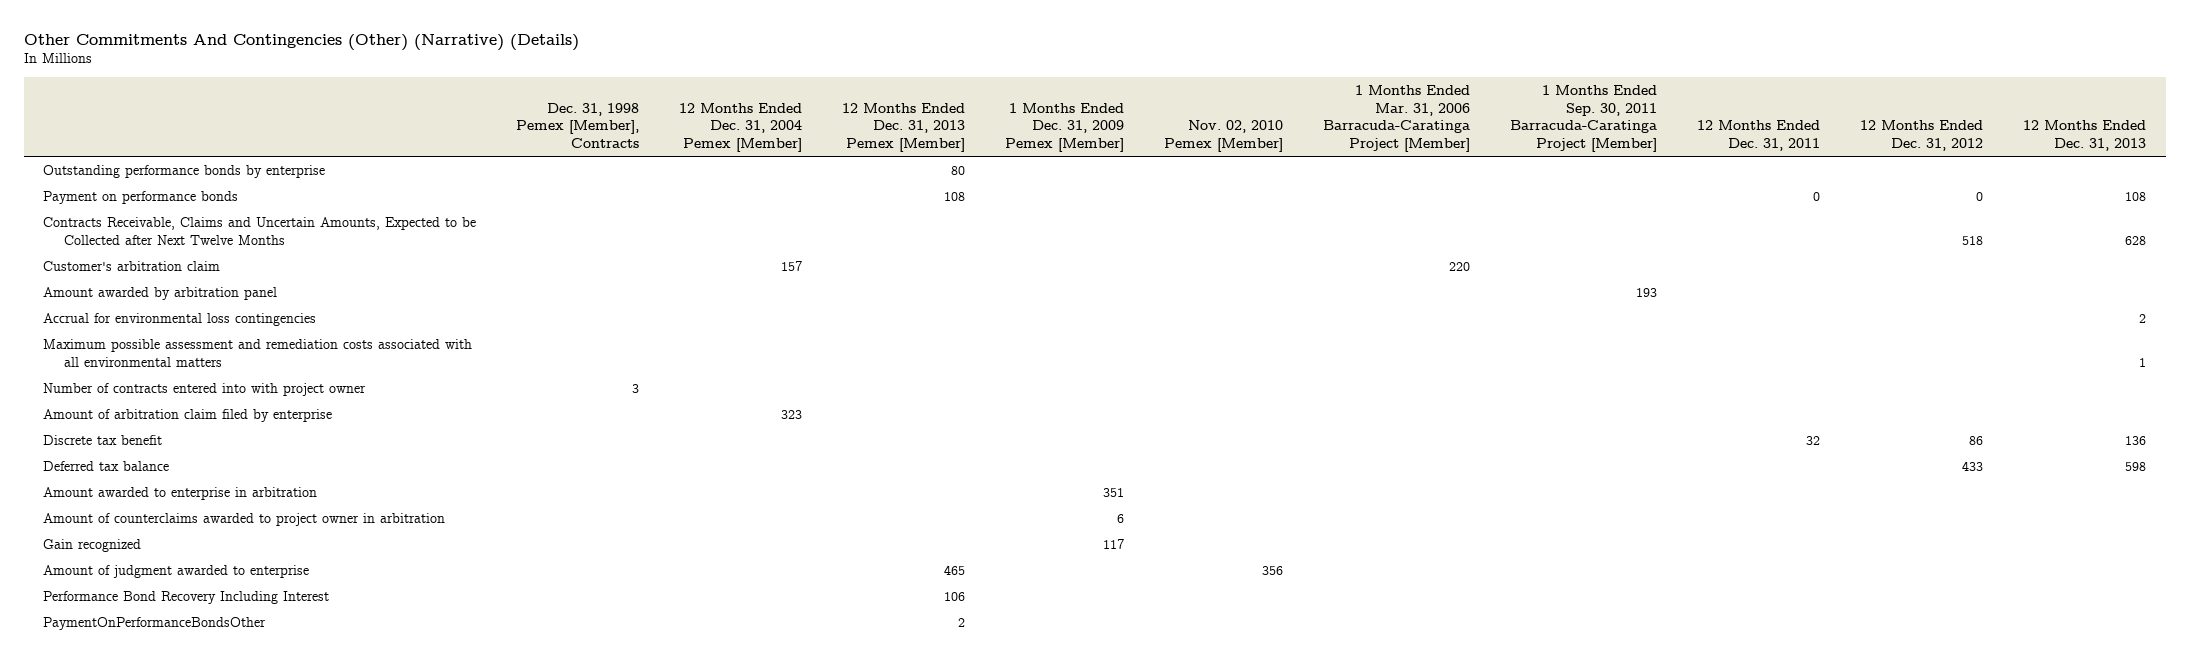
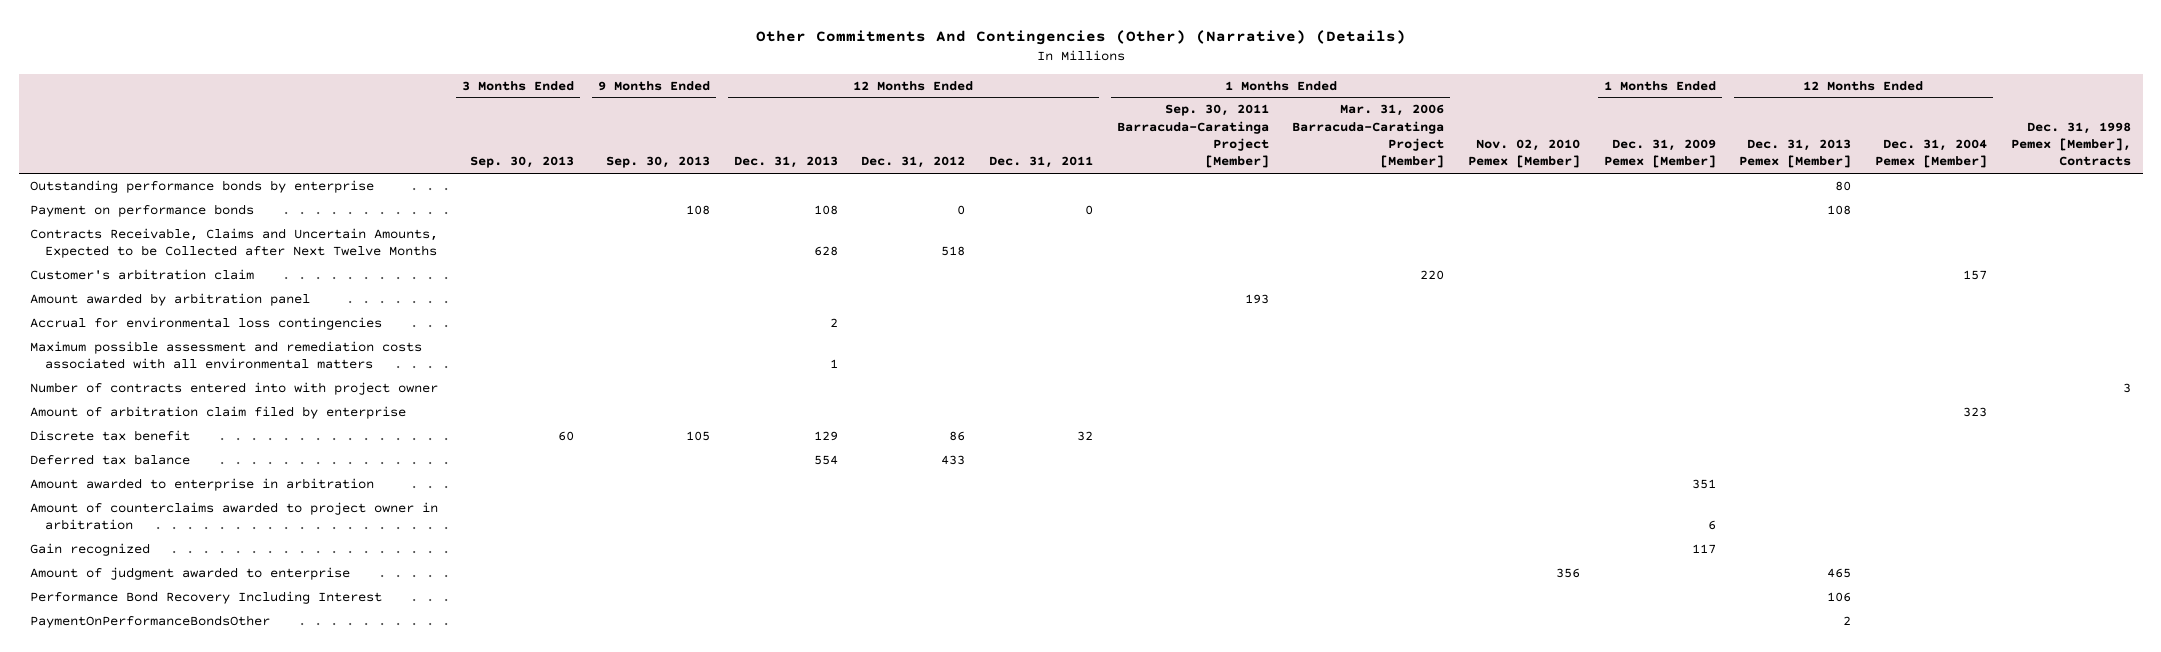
- | Dec. 31, 1998 Pemex [Member], Contracts | 12 Months Ended Dec. 31, 2004 Pemex [Member] | 12 Months Ended Dec. 31, 2013 Pemex [Member] | 1 Months Ended Dec. 31, 2009 Pemex [Member] | Nov. 02, 2010 Pemex [Member] | 1 Months Ended Mar. 31, 2006 Barracuda-Caratinga Project [Member] | 1 Months Ended Sep. 30, 2011 Barracuda-Caratinga Project [Member] | 12 Months Ended Dec. 31, 2011 | 12 Months Ended Dec. 31, 2012 | 12 Months Ended Dec. 31, 2013
+ | 3 Months Ended Sep. 30, 2013 | 9 Months Ended Sep. 30, 2013 | 12 Months Ended Dec. 31, 2013 | 12 Months Ended Dec. 31, 2012 | 12 Months Ended Dec. 31, 2011 | 1 Months Ended Sep. 30, 2011 Barracuda-Caratinga Project [Member] | 1 Months Ended Mar. 31, 2006 Barracuda-Caratinga Project [Member] | Nov. 02, 2010 Pemex [Member] | 1 Months Ended Dec. 31, 2009 Pemex [Member] | 12 Months Ended Dec. 31, 2013 Pemex [Member] | 12 Months Ended Dec. 31, 2004 Pemex [Member] | Dec. 31, 1998 Pemex [Member], Contracts
- Discrete tax benefit | | | | | | | | 32 | 86 | 136
- Deferred tax balance | | | | | | | | | 433 | 598
+ Discrete tax benefit | 60 | 105 | 129 | 86 | 32 | | | | | | |
+ Deferred tax balance | | | 554 | 433 | | | | | | | |

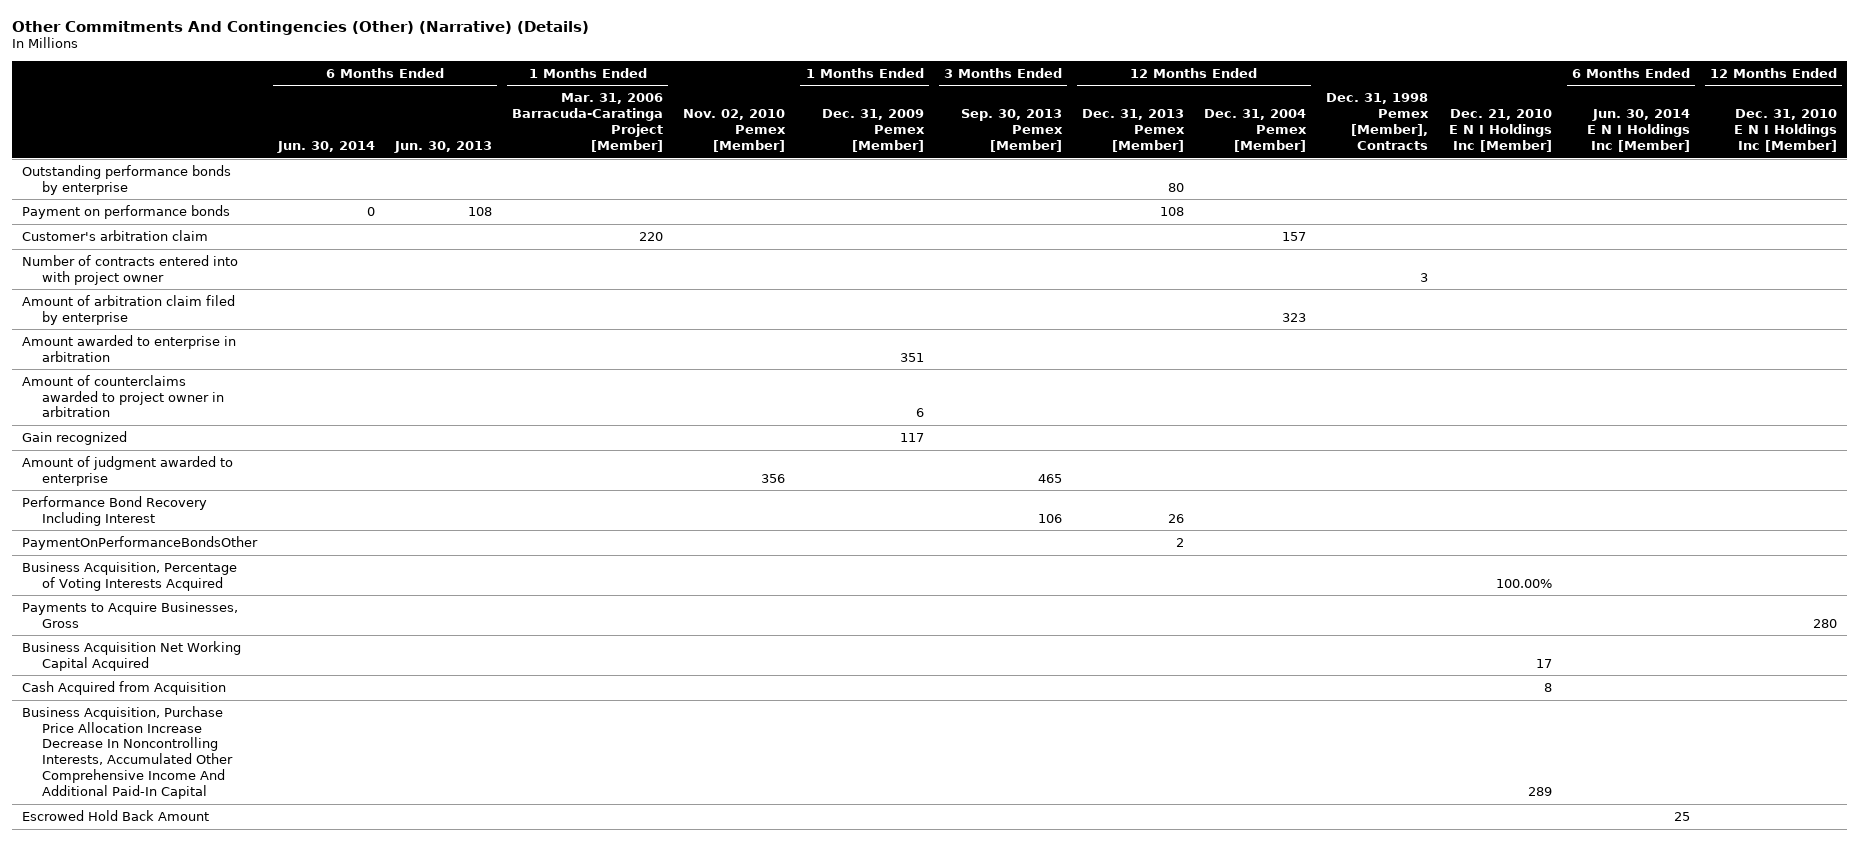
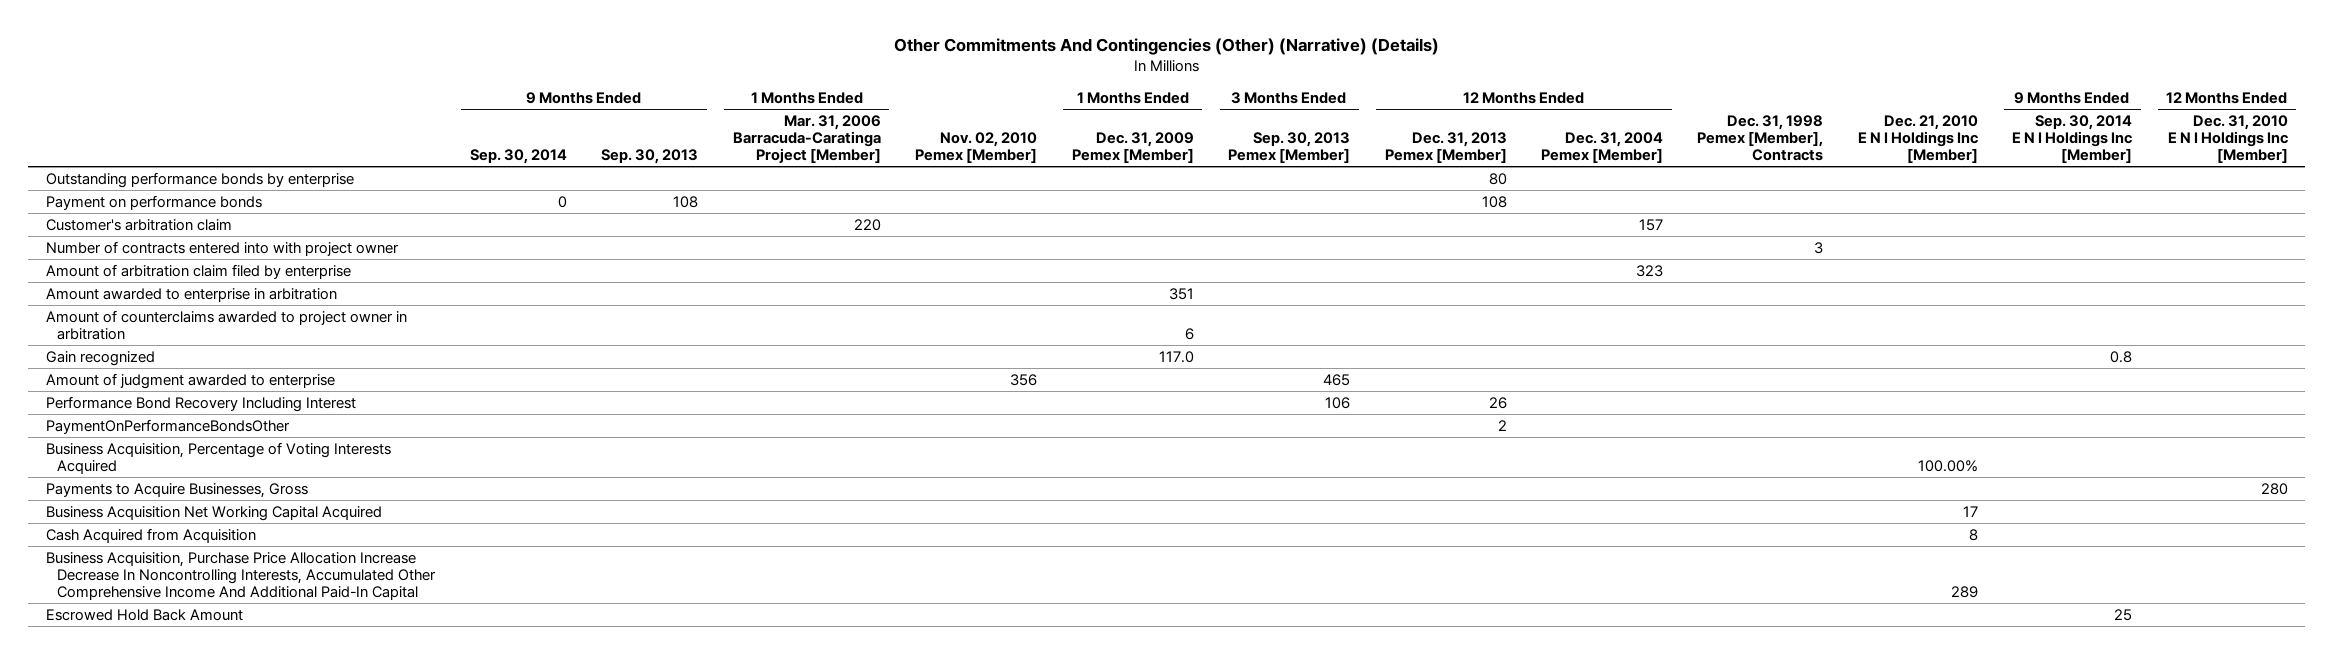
- | 6 Months Ended Jun. 30, 2014 | 6 Months Ended Jun. 30, 2013 | 1 Months Ended Mar. 31, 2006 Barracuda-Caratinga Project [Member] | Nov. 02, 2010 Pemex [Member] | 1 Months Ended Dec. 31, 2009 Pemex [Member] | 3 Months Ended Sep. 30, 2013 Pemex [Member] | 12 Months Ended Dec. 31, 2013 Pemex [Member] | 12 Months Ended Dec. 31, 2004 Pemex [Member] | Dec. 31, 1998 Pemex [Member], Contracts | Dec. 21, 2010 E N I Holdings Inc [Member] | 6 Months Ended Jun. 30, 2014 E N I Holdings Inc [Member] | 12 Months Ended Dec. 31, 2010 E N I Holdings Inc [Member]
+ | 9 Months Ended Sep. 30, 2014 | 9 Months Ended Sep. 30, 2013 | 1 Months Ended Mar. 31, 2006 Barracuda-Caratinga Project [Member] | Nov. 02, 2010 Pemex [Member] | 1 Months Ended Dec. 31, 2009 Pemex [Member] | 3 Months Ended Sep. 30, 2013 Pemex [Member] | 12 Months Ended Dec. 31, 2013 Pemex [Member] | 12 Months Ended Dec. 31, 2004 Pemex [Member] | Dec. 31, 1998 Pemex [Member], Contracts | Dec. 21, 2010 E N I Holdings Inc [Member] | 9 Months Ended Sep. 30, 2014 E N I Holdings Inc [Member] | 12 Months Ended Dec. 31, 2010 E N I Holdings Inc [Member]
- Gain recognized | | | | | 117 | | | | | | |
+ Gain recognized | | | | | 117.0 | | | | | | 0.8 |

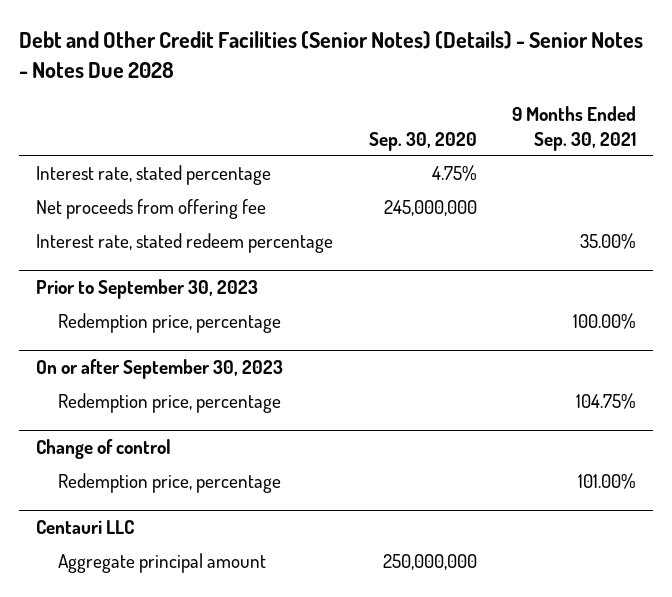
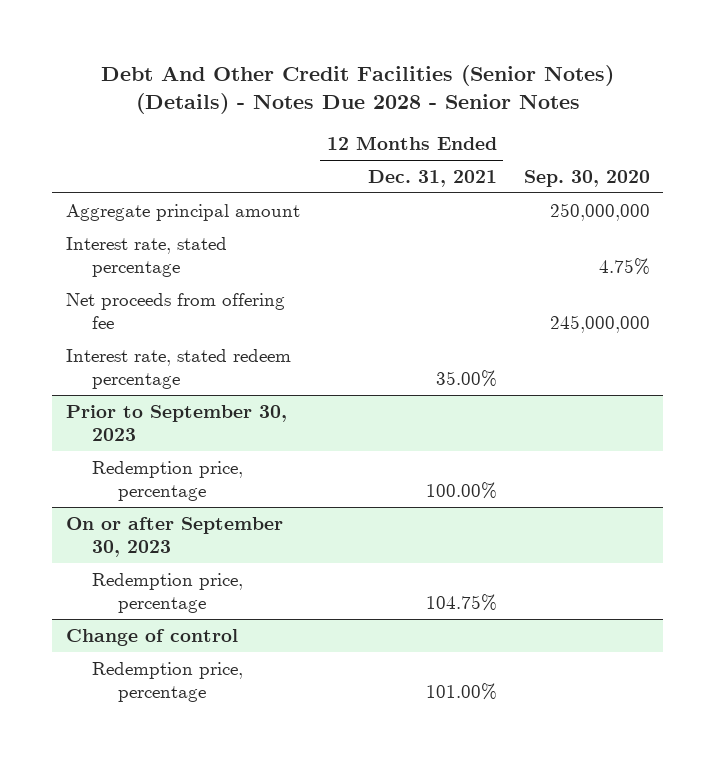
- Debt and Other Credit Facilities (Senior Notes) (Details) - Senior Notes - Notes Due 2028
+ Debt And Other Credit Facilities (Senior Notes) (Details) - Notes Due 2028 - Senior Notes
- | Sep. 30, 2020 | 9 Months Ended Sep. 30, 2021
+ | 12 Months Ended Dec. 31, 2021 | Sep. 30, 2020
+ Aggregate principal amount | | 250,000,000
- Centauri LLC
- Aggregate principal amount | 250,000,000 |

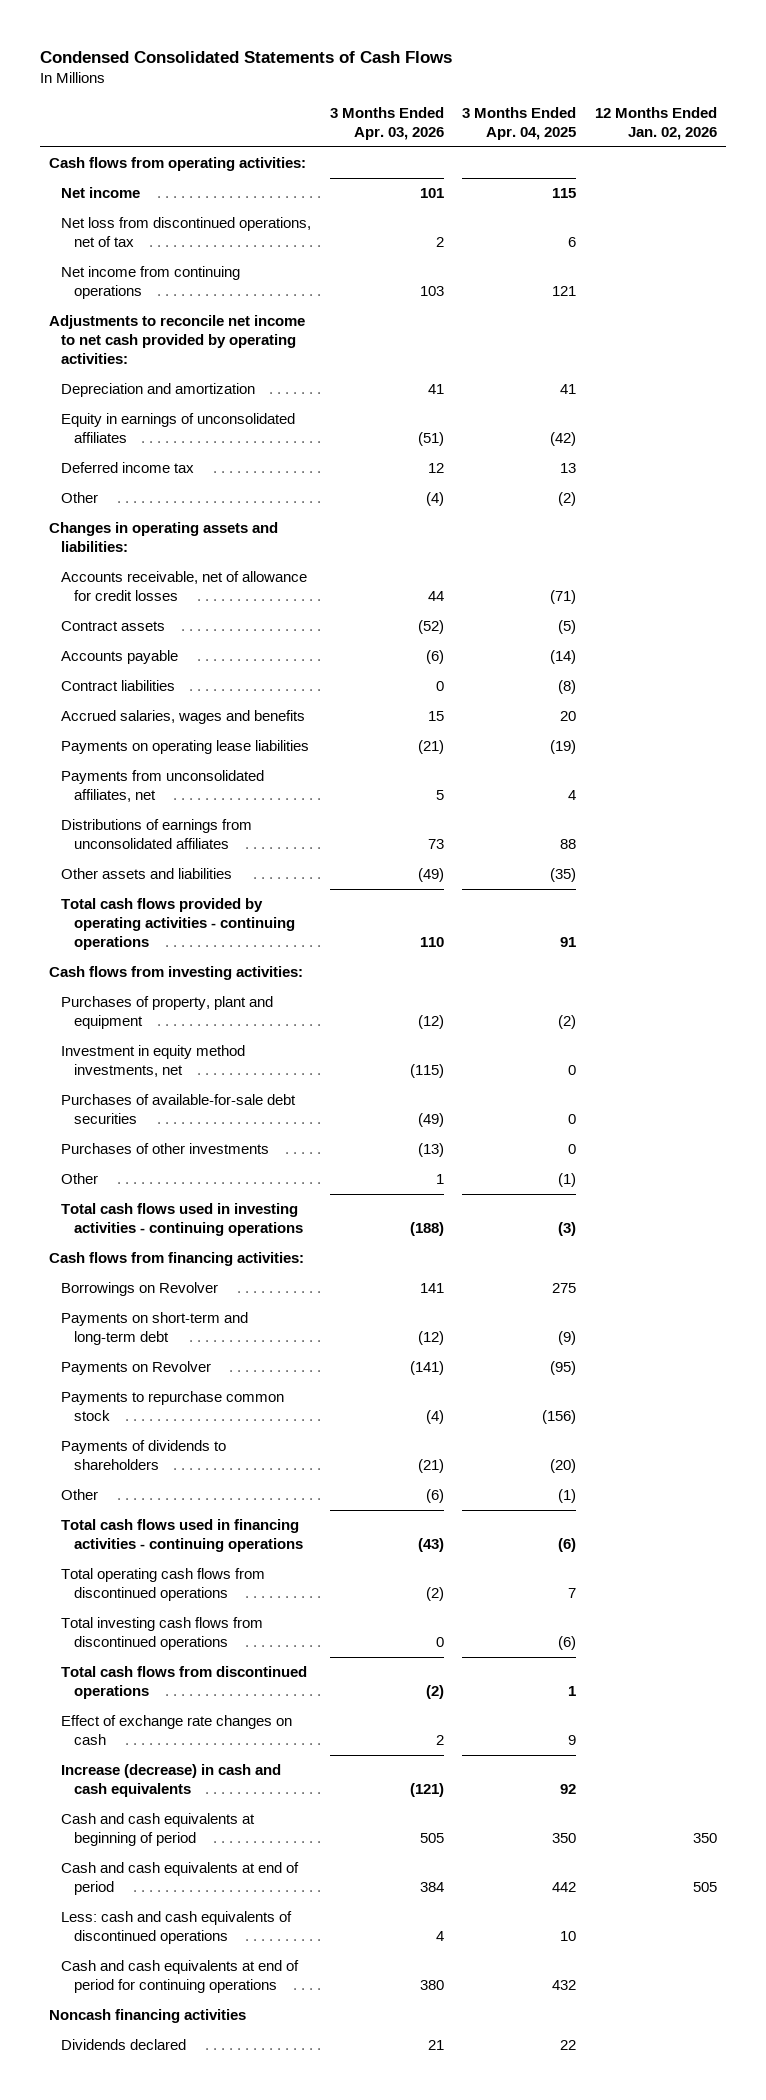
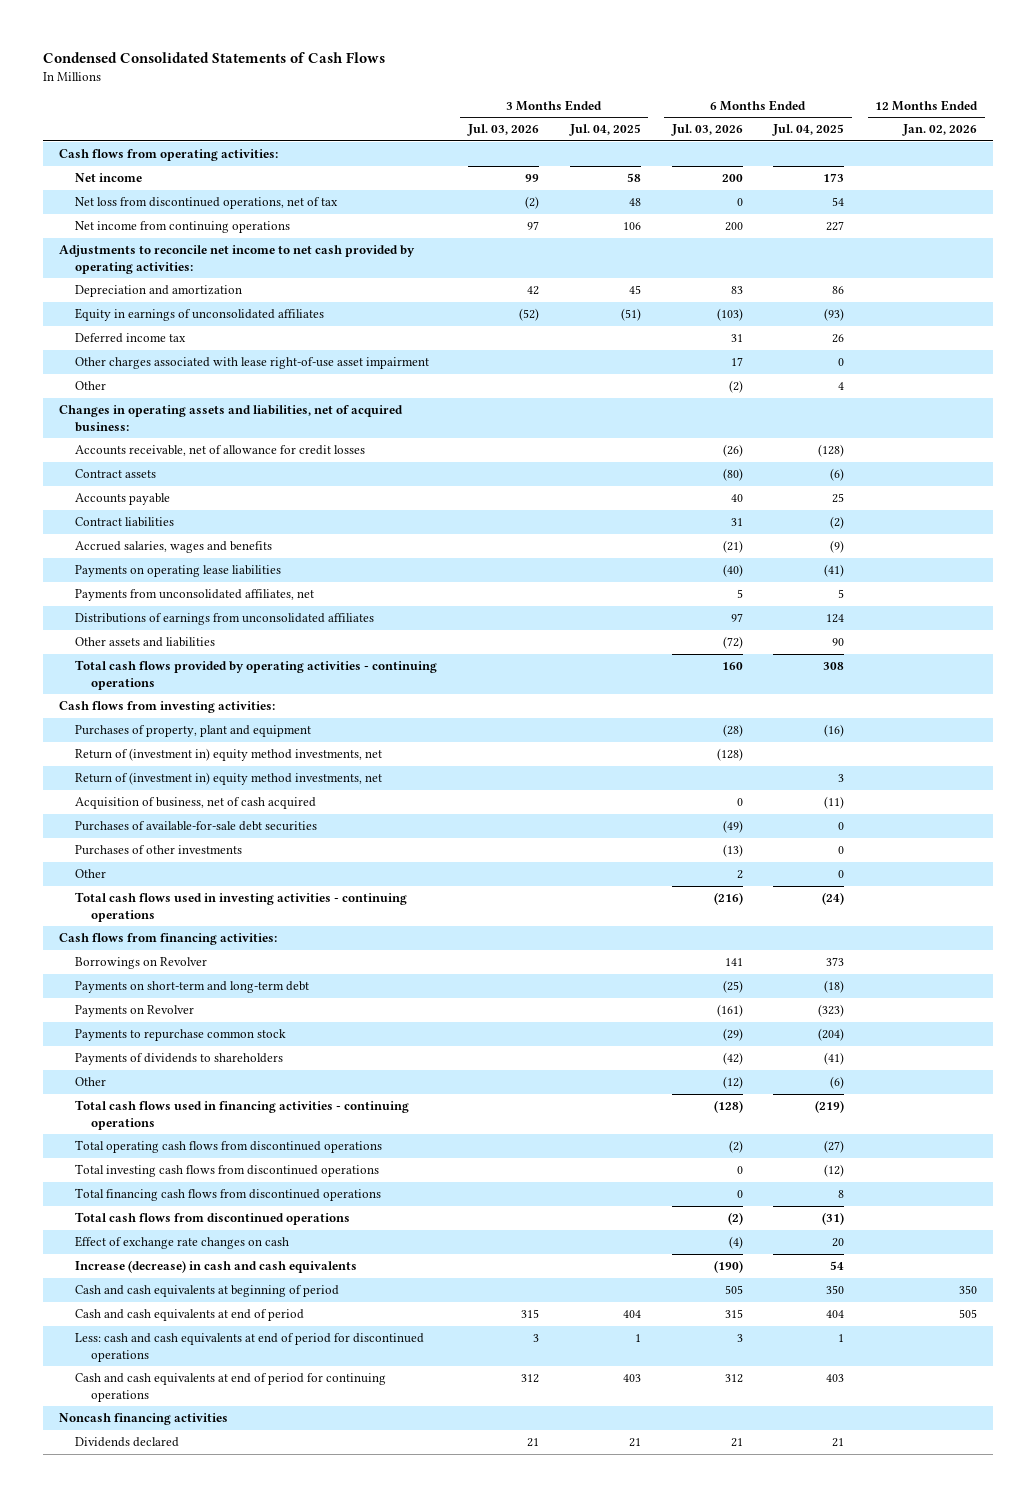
- | 3 Months Ended Apr. 03, 2026 | 3 Months Ended Apr. 04, 2025 | 12 Months Ended Jan. 02, 2026
+ | 3 Months Ended Jul. 03, 2026 | 3 Months Ended Jul. 04, 2025 | 6 Months Ended Jul. 03, 2026 | 6 Months Ended Jul. 04, 2025 | 12 Months Ended Jan. 02, 2026
+ Other charges associated with lease right-of-use asset impairment | | | 17 | 0 |
- Changes in operating assets and liabilities:
+ Changes in operating assets and liabilities, net of acquired business:
- Investment in equity method investments, net | (115) | 0 |
+ Return of (investment in) equity method investments, net | | | (128) | |
+ Return of (investment in) equity method investments, net | | | | 3 |
+ Acquisition of business, net of cash acquired | | | 0 | (11) |
+ Total financing cash flows from discontinued operations | | | 0 | 8 |
- Less: cash and cash equivalents of discontinued operations | 4 | 10 |
+ Less: cash and cash equivalents at end of period for discontinued operations | 3 | 1 | 3 | 1 |

